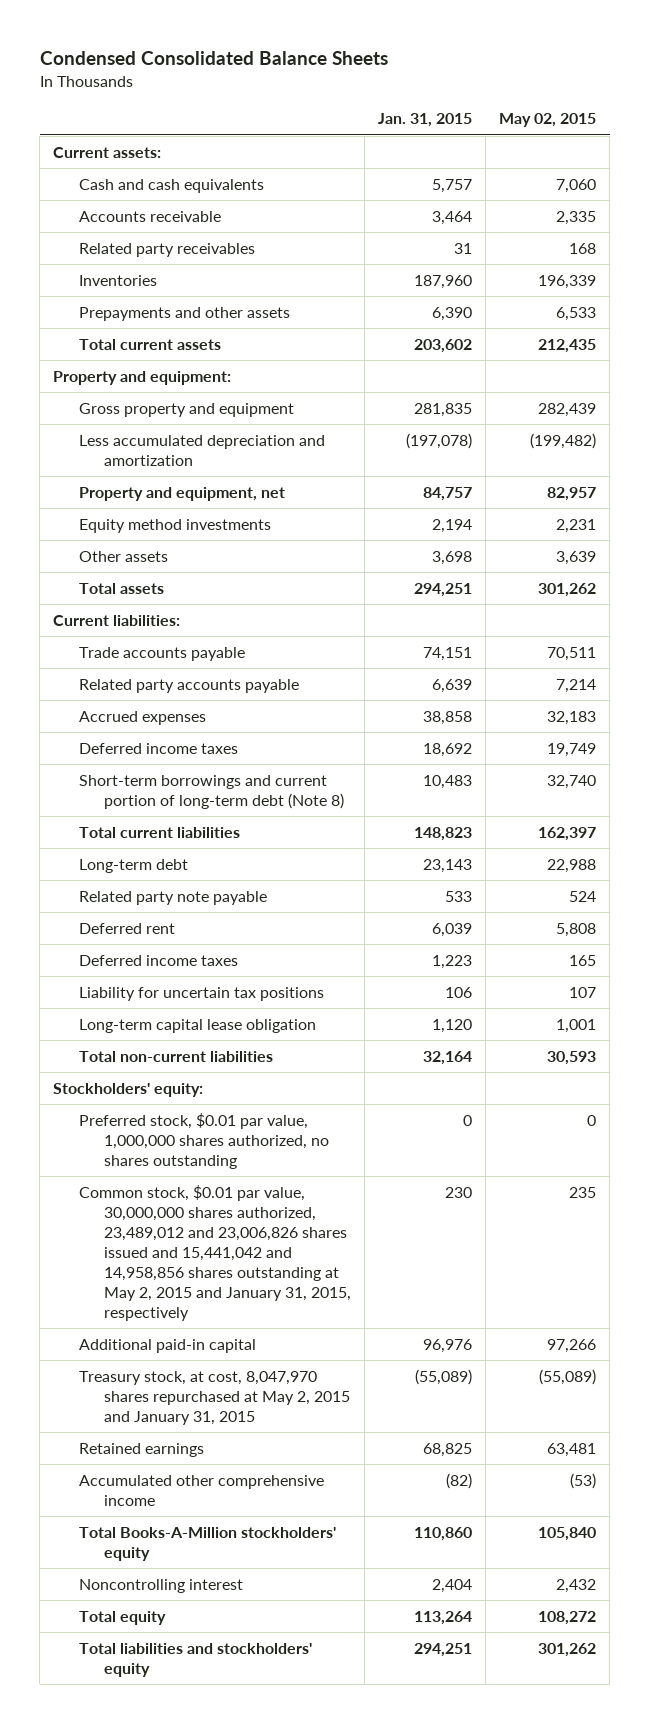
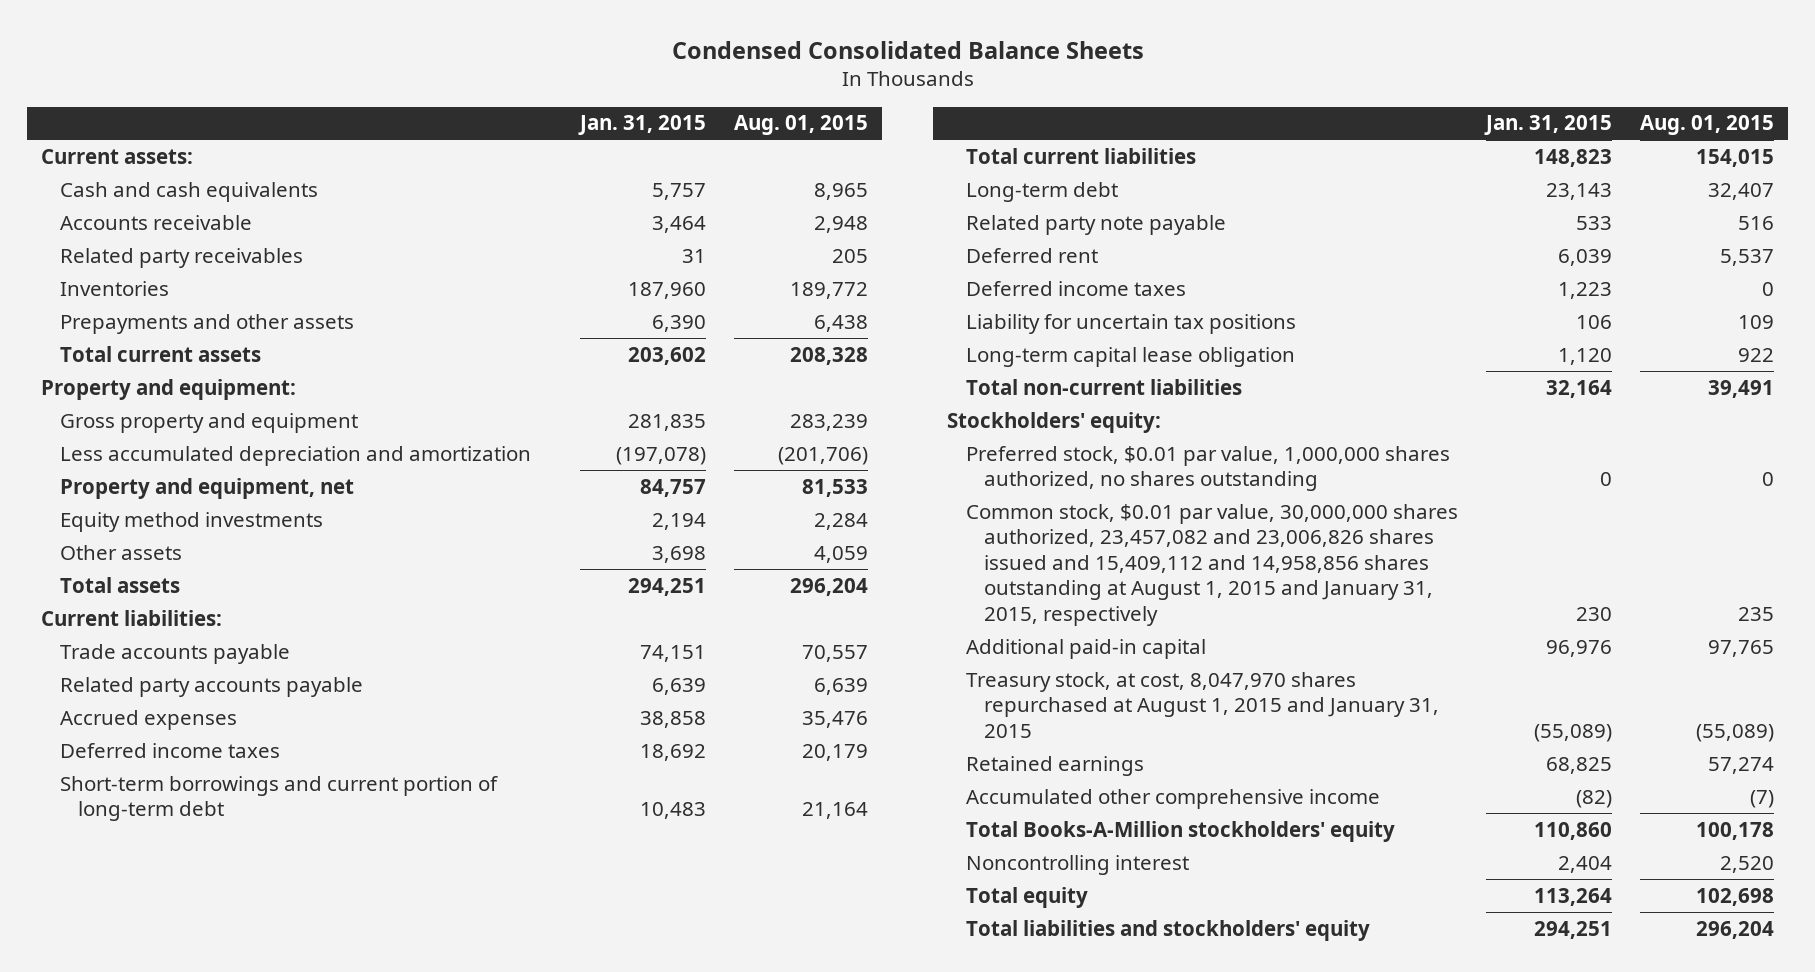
- | Jan. 31, 2015 | May 02, 2015
+ | Jan. 31, 2015 | Aug. 01, 2015
- Short-term borrowings and current portion of long-term debt (Note 8) | 10,483 | 32,740
+ Short-term borrowings and current portion of long-term debt | 10,483 | 21,164
- Common stock, $0.01 par value, 30,000,000 shares authorized, 23,489,012 and 23,006,826 shares issued and 15,441,042 and 14,958,856 shares outstanding at May 2, 2015 and January 31, 2015, respectively | 230 | 235
+ Common stock, $0.01 par value, 30,000,000 shares authorized, 23,457,082 and 23,006,826 shares issued and 15,409,112 and 14,958,856 shares outstanding at August 1, 2015 and January 31, 2015, respectively | 230 | 235
- Treasury stock, at cost, 8,047,970 shares repurchased at May 2, 2015 and January 31, 2015 | (55,089) | (55,089)
+ Treasury stock, at cost, 8,047,970 shares repurchased at August 1, 2015 and January 31, 2015 | (55,089) | (55,089)

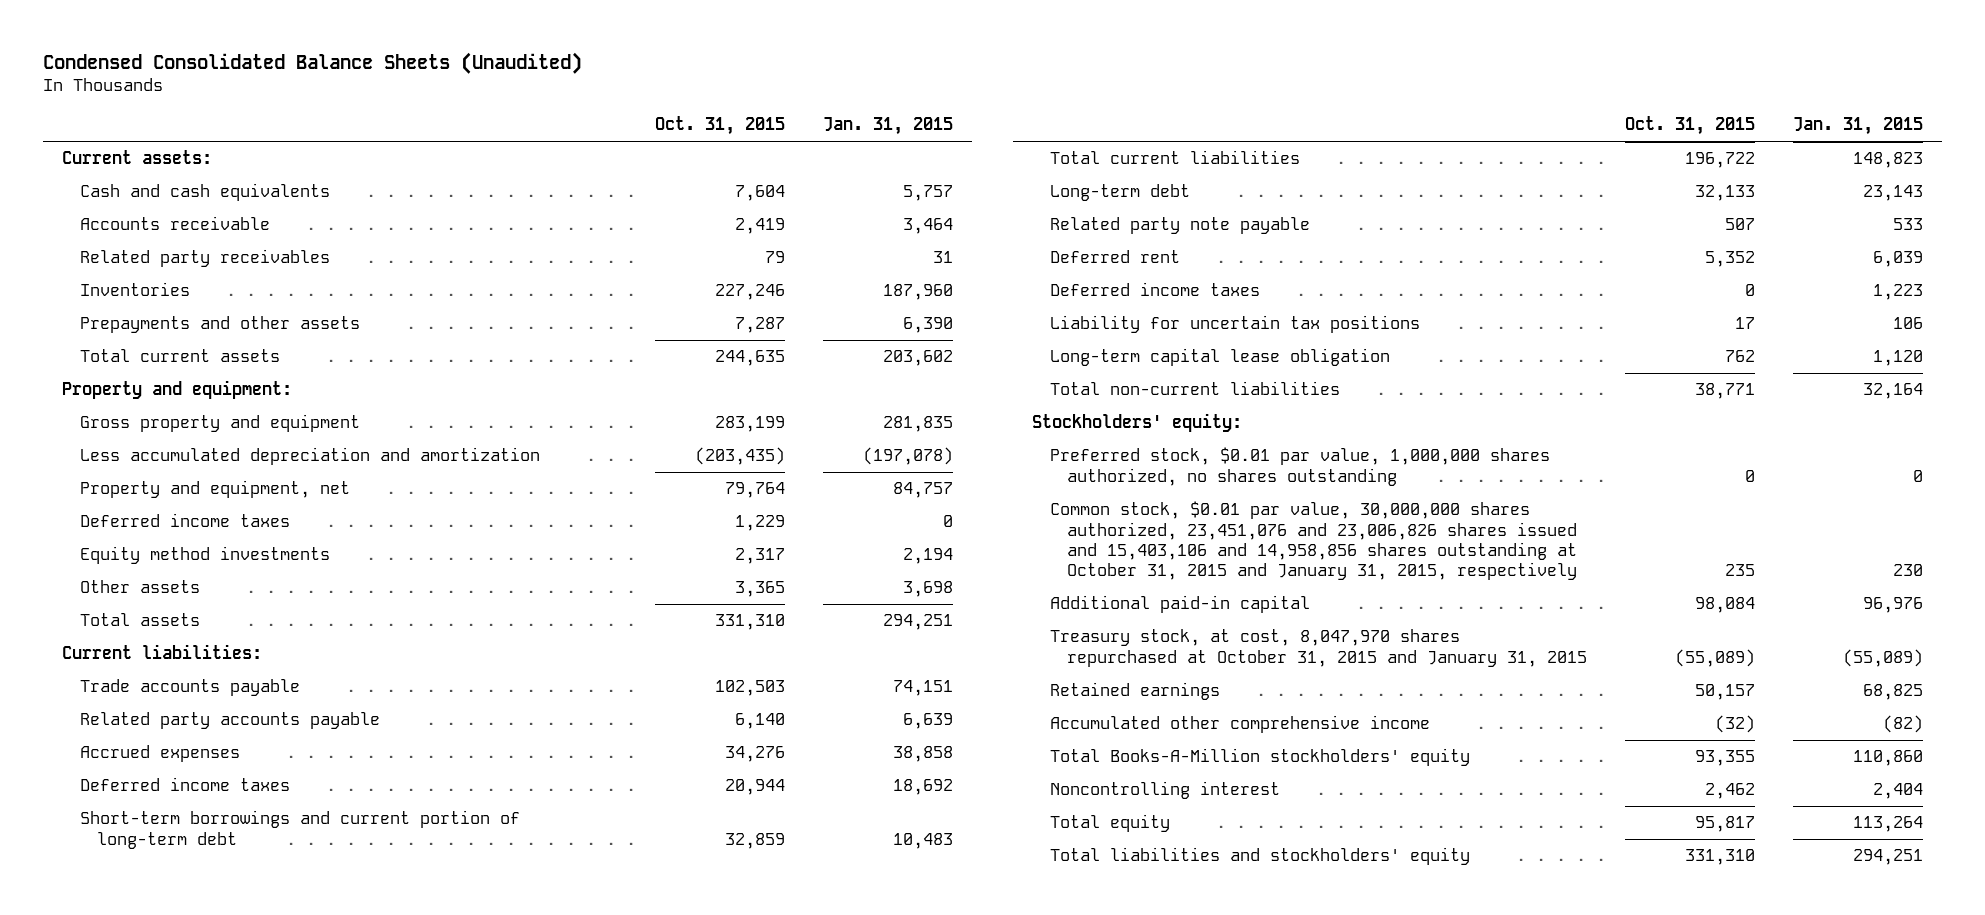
- Condensed Consolidated Balance Sheets
+ Condensed Consolidated Balance Sheets (Unaudited)
- | Jan. 31, 2015 | Aug. 01, 2015
+ | Oct. 31, 2015 | Jan. 31, 2015
+ Deferred income taxes | 1,229 | 0
- Common stock, $0.01 par value, 30,000,000 shares authorized, 23,457,082 and 23,006,826 shares issued and 15,409,112 and 14,958,856 shares outstanding at August 1, 2015 and January 31, 2015, respectively | 230 | 235
+ Common stock, $0.01 par value, 30,000,000 shares authorized, 23,451,076 and 23,006,826 shares issued and 15,403,106 and 14,958,856 shares outstanding at October 31, 2015 and January 31, 2015, respectively | 235 | 230
- Treasury stock, at cost, 8,047,970 shares repurchased at August 1, 2015 and January 31, 2015 | (55,089) | (55,089)
+ Treasury stock, at cost, 8,047,970 shares repurchased at October 31, 2015 and January 31, 2015 | (55,089) | (55,089)

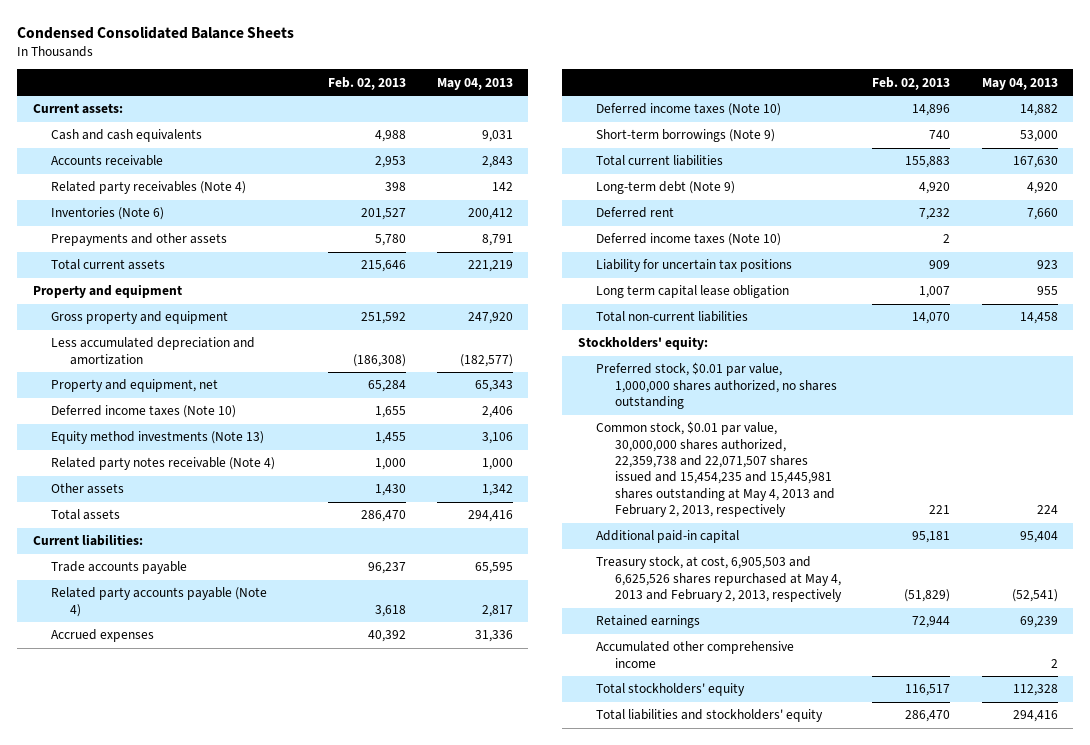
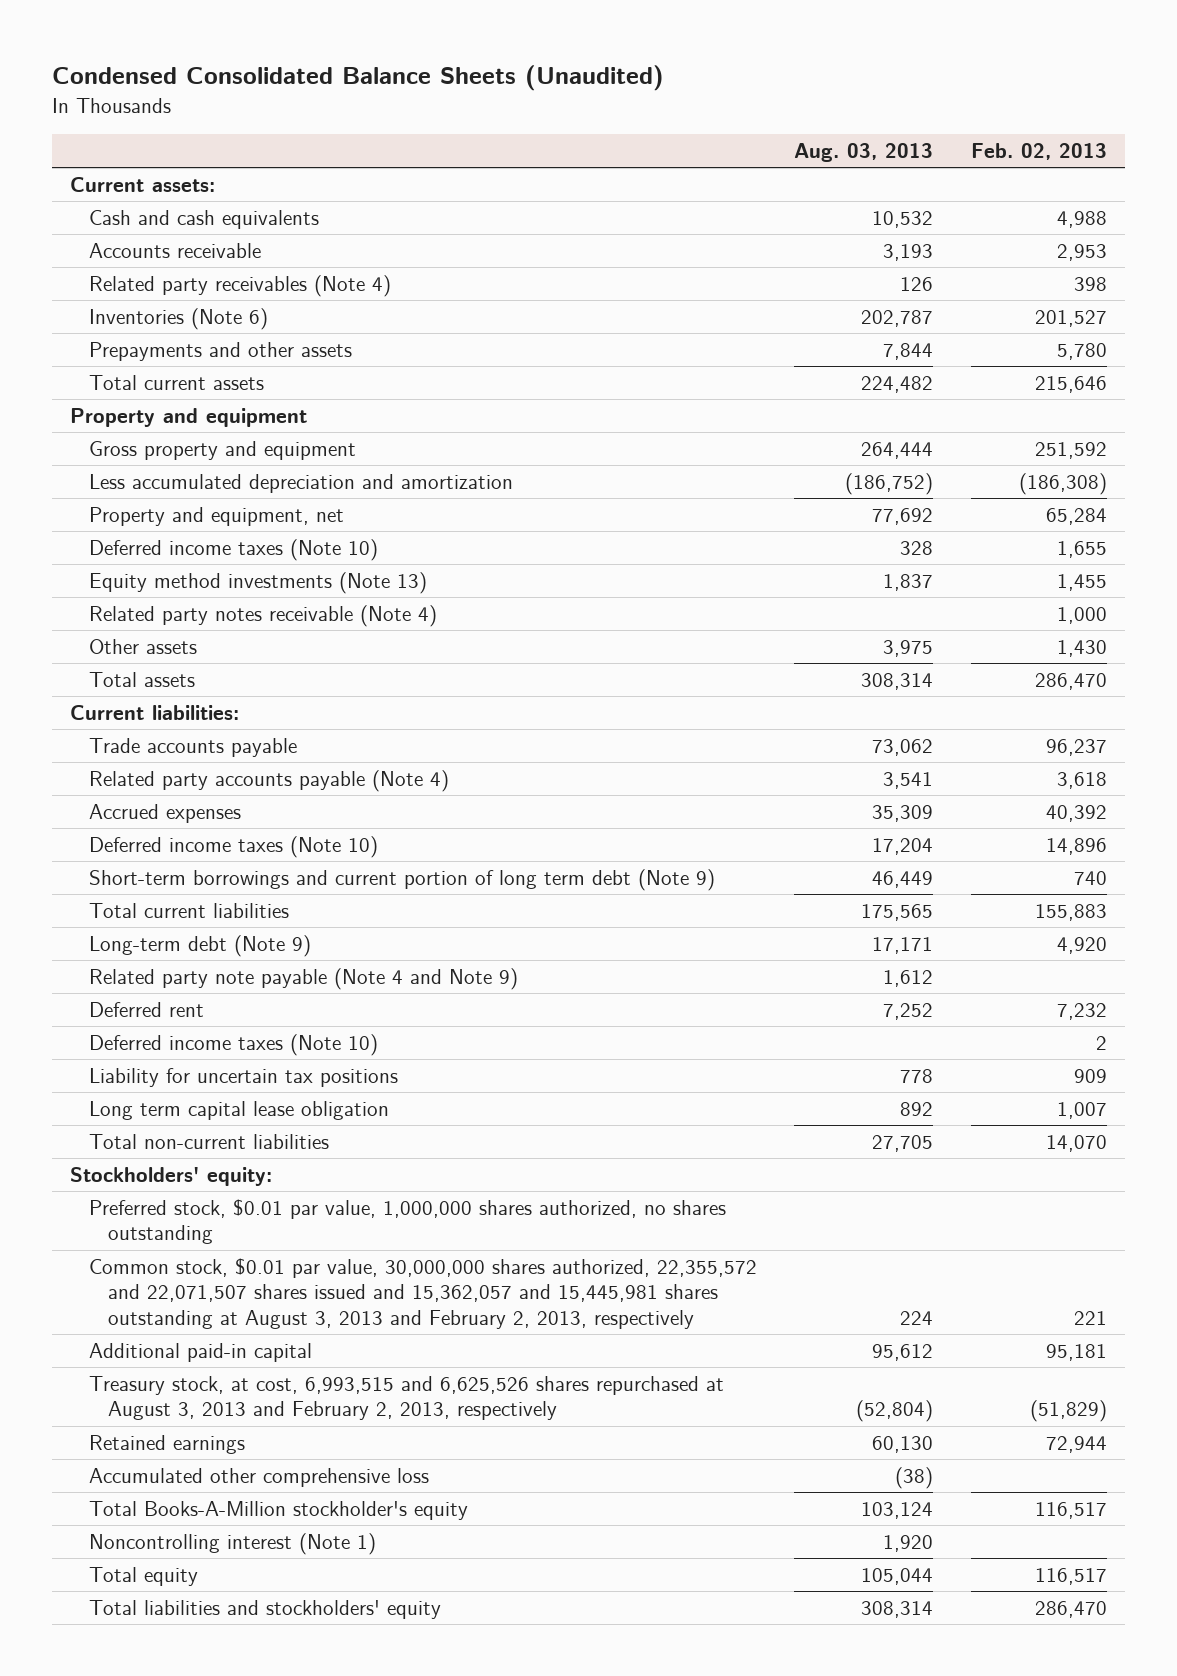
- Condensed Consolidated Balance Sheets
+ Condensed Consolidated Balance Sheets (Unaudited)
- | Feb. 02, 2013 | May 04, 2013
+ | Aug. 03, 2013 | Feb. 02, 2013
- Short-term borrowings (Note 9) | 740 | 53,000
+ Short-term borrowings and current portion of long term debt (Note 9) | 46,449 | 740
+ Related party note payable (Note 4 and Note 9) | 1,612 |
- Common stock, $0.01 par value, 30,000,000 shares authorized, 22,359,738 and 22,071,507 shares issued and 15,454,235 and 15,445,981 shares outstanding at May 4, 2013 and February 2, 2013, respectively | 221 | 224
+ Common stock, $0.01 par value, 30,000,000 shares authorized, 22,355,572 and 22,071,507 shares issued and 15,362,057 and 15,445,981 shares outstanding at August 3, 2013 and February 2, 2013, respectively | 224 | 221
- Treasury stock, at cost, 6,905,503 and 6,625,526 shares repurchased at May 4, 2013 and February 2, 2013, respectively | (51,829) | (52,541)
+ Treasury stock, at cost, 6,993,515 and 6,625,526 shares repurchased at August 3, 2013 and February 2, 2013, respectively | (52,804) | (51,829)
- Accumulated other comprehensive income | | 2
- Total stockholders' equity | 116,517 | 112,328
+ Accumulated other comprehensive loss | (38) |
+ Total Books-A-Million stockholder's equity | 103,124 | 116,517
+ Noncontrolling interest (Note 1) | 1,920 |
+ Total equity | 105,044 | 116,517

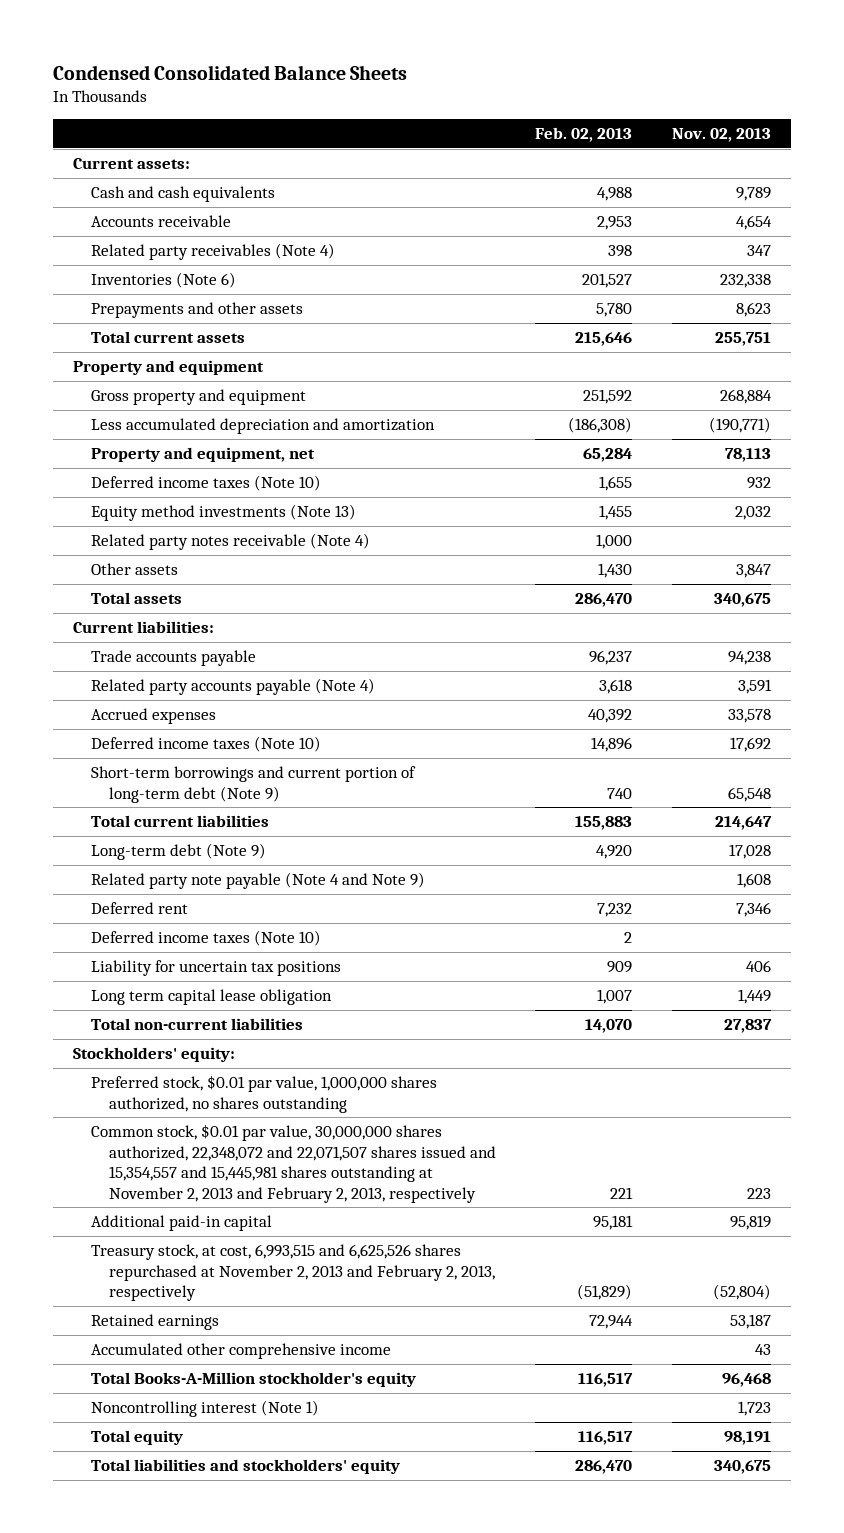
- Condensed Consolidated Balance Sheets (Unaudited)
+ Condensed Consolidated Balance Sheets
- | Aug. 03, 2013 | Feb. 02, 2013
+ | Feb. 02, 2013 | Nov. 02, 2013
- Short-term borrowings and current portion of long term debt (Note 9) | 46,449 | 740
+ Short-term borrowings and current portion of long-term debt (Note 9) | 740 | 65,548
- Common stock, $0.01 par value, 30,000,000 shares authorized, 22,355,572 and 22,071,507 shares issued and 15,362,057 and 15,445,981 shares outstanding at August 3, 2013 and February 2, 2013, respectively | 224 | 221
+ Common stock, $0.01 par value, 30,000,000 shares authorized, 22,348,072 and 22,071,507 shares issued and 15,354,557 and 15,445,981 shares outstanding at November 2, 2013 and February 2, 2013, respectively | 221 | 223
- Treasury stock, at cost, 6,993,515 and 6,625,526 shares repurchased at August 3, 2013 and February 2, 2013, respectively | (52,804) | (51,829)
+ Treasury stock, at cost, 6,993,515 and 6,625,526 shares repurchased at November 2, 2013 and February 2, 2013, respectively | (51,829) | (52,804)
- Accumulated other comprehensive loss | (38) |
+ Accumulated other comprehensive income | | 43

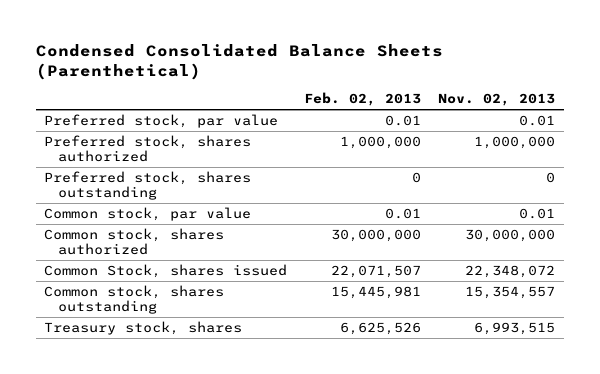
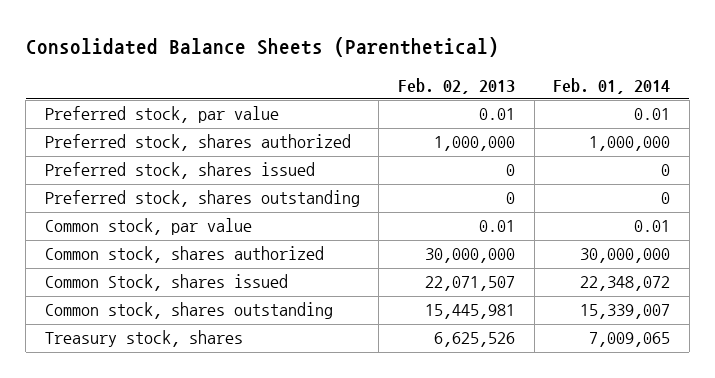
- Condensed Consolidated Balance Sheets (Parenthetical)
+ Consolidated Balance Sheets (Parenthetical)
- | Feb. 02, 2013 | Nov. 02, 2013
+ | Feb. 02, 2013 | Feb. 01, 2014
+ Preferred stock, shares issued | 0 | 0

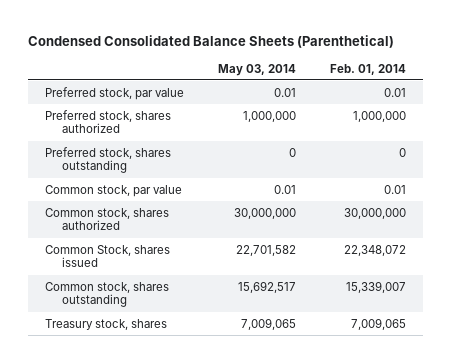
- Consolidated Balance Sheets (Parenthetical)
+ Condensed Consolidated Balance Sheets (Parenthetical)
- | Feb. 02, 2013 | Feb. 01, 2014
+ | May 03, 2014 | Feb. 01, 2014
- Preferred stock, shares issued | 0 | 0

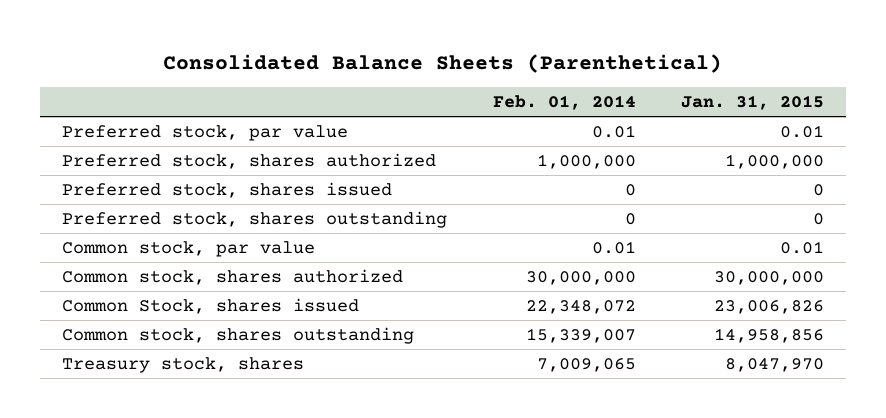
- Condensed Consolidated Balance Sheets (Parenthetical)
+ Consolidated Balance Sheets (Parenthetical)
- | May 03, 2014 | Feb. 01, 2014
+ | Feb. 01, 2014 | Jan. 31, 2015
+ Preferred stock, shares issued | 0 | 0

